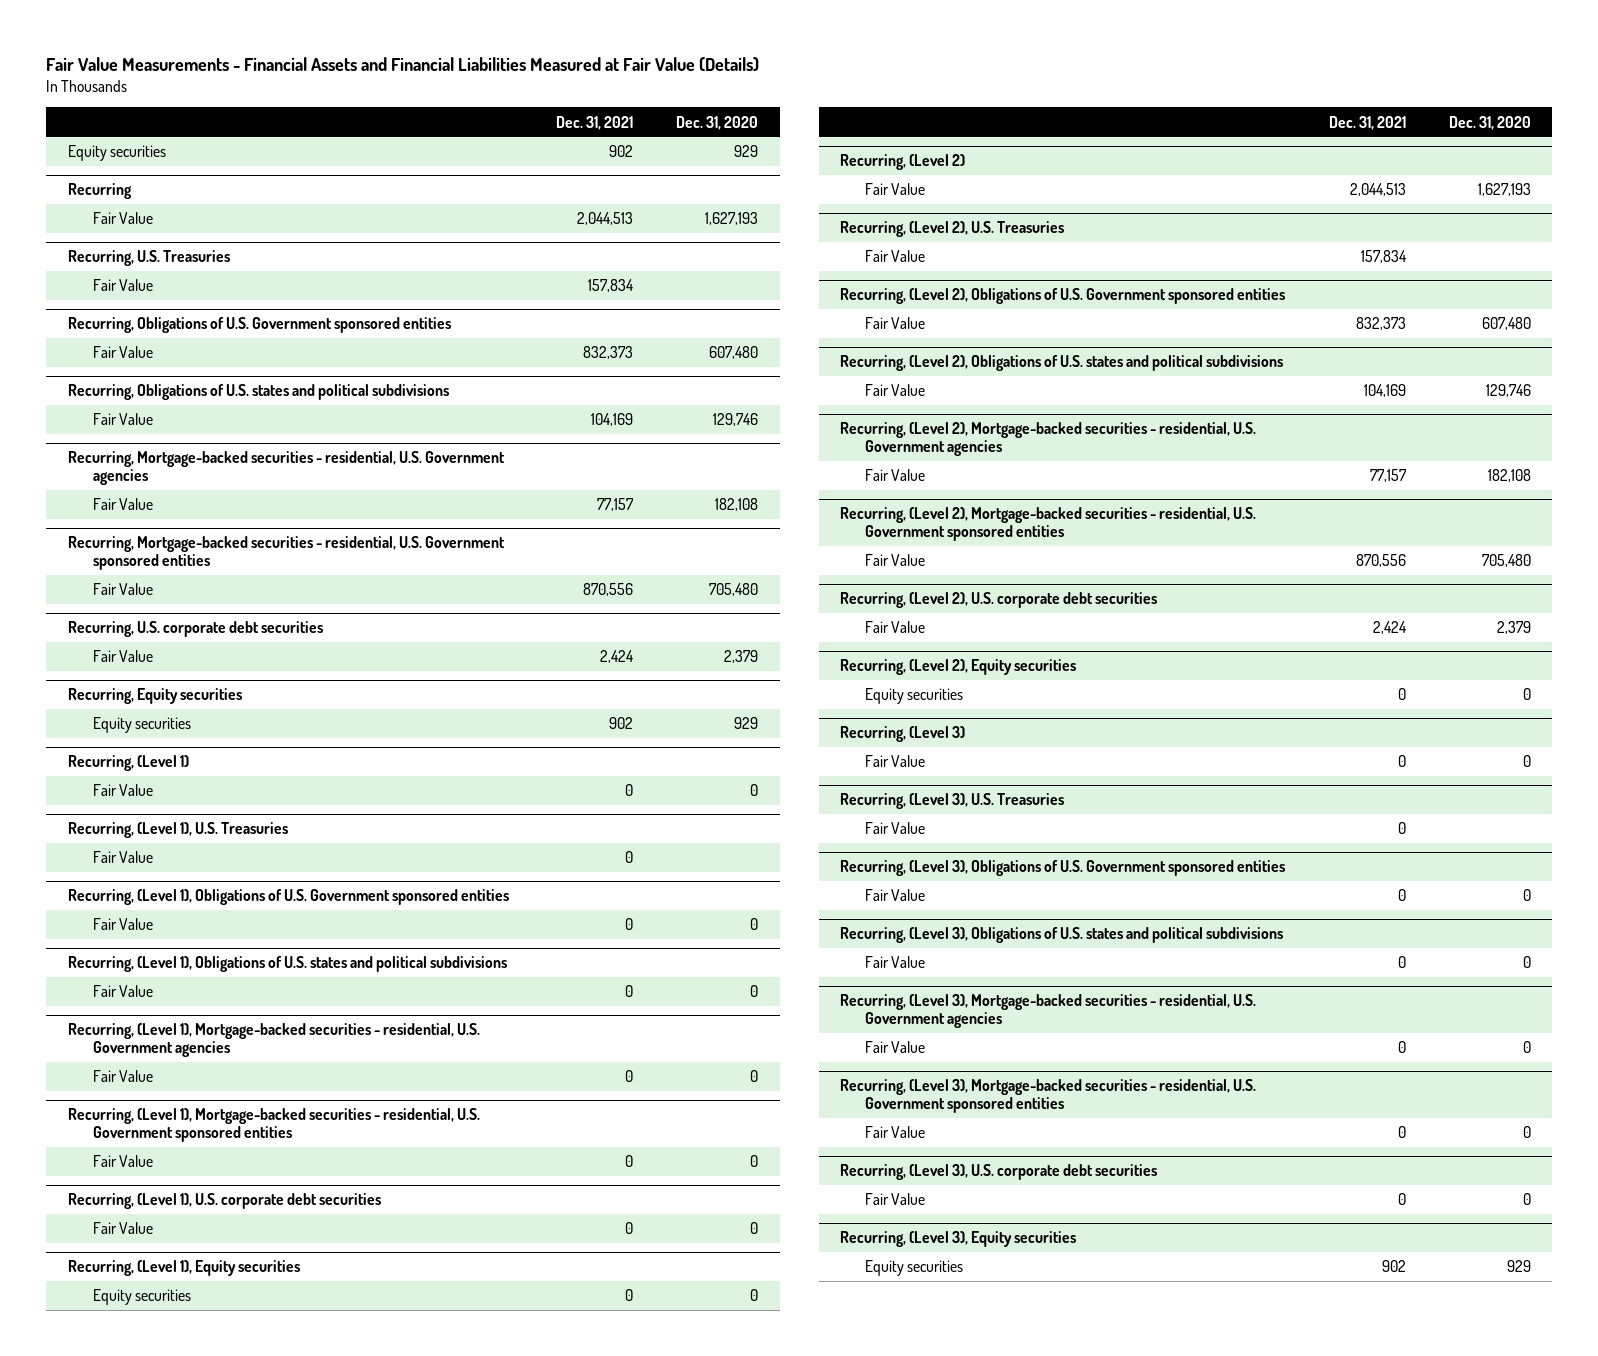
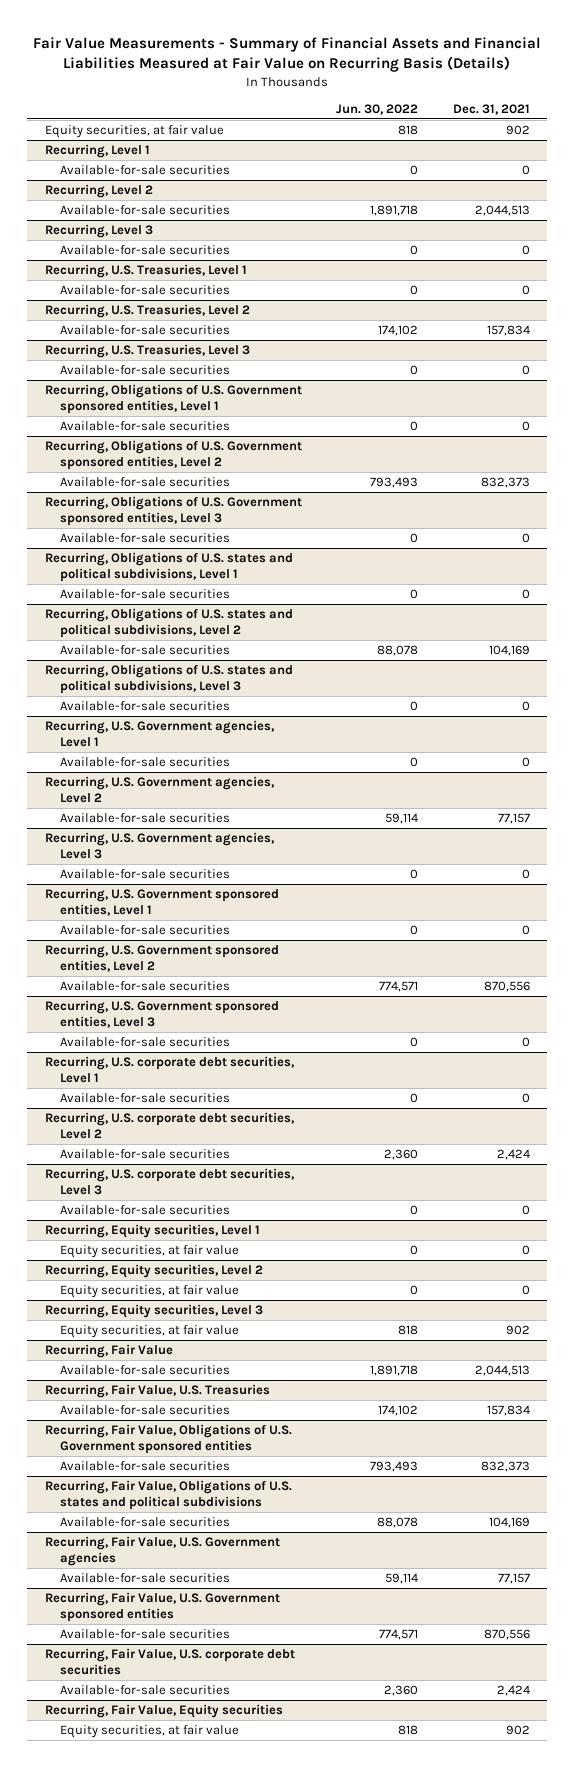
- Fair Value Measurements - Financial Assets and Financial Liabilities Measured at Fair Value (Details)
+ Fair Value Measurements - Summary of Financial Assets and Financial Liabilities Measured at Fair Value on Recurring Basis (Details)
- | Dec. 31, 2021 | Dec. 31, 2020
+ | Jun. 30, 2022 | Dec. 31, 2021
- Equity securities | 902 | 929
- Recurring
- Fair Value | 2,044,513 | 1,627,193
- Recurring, U.S. Treasuries
- Fair Value | 157,834 |
- Recurring, Obligations of U.S. Government sponsored entities
- Fair Value | 832,373 | 607,480
- Recurring, Obligations of U.S. states and political subdivisions
- Fair Value | 104,169 | 129,746
- Recurring, Mortgage-backed securities - residential, U.S. Government agencies
- Fair Value | 77,157 | 182,108
- Recurring, Mortgage-backed securities - residential, U.S. Government sponsored entities
- Fair Value | 870,556 | 705,480
- Recurring, U.S. corporate debt securities
- Fair Value | 2,424 | 2,379
- Recurring, Equity securities
- Equity securities | 902 | 929
- Recurring, (Level 1)
- Fair Value | 0 | 0
- Recurring, (Level 1), U.S. Treasuries
- Fair Value | 0 |
- Recurring, (Level 1), Obligations of U.S. Government sponsored entities
- Fair Value | 0 | 0
- Recurring, (Level 1), Obligations of U.S. states and political subdivisions
- Fair Value | 0 | 0
- Recurring, (Level 1), Mortgage-backed securities - residential, U.S. Government agencies
- Fair Value | 0 | 0
- Recurring, (Level 1), Mortgage-backed securities - residential, U.S. Government sponsored entities
- Fair Value | 0 | 0
- Recurring, (Level 1), U.S. corporate debt securities
- Fair Value | 0 | 0
- Recurring, (Level 1), Equity securities
- Equity securities | 0 | 0
- Recurring, (Level 2)
- Fair Value | 2,044,513 | 1,627,193
- Recurring, (Level 2), U.S. Treasuries
- Fair Value | 157,834 |
- Recurring, (Level 2), Obligations of U.S. Government sponsored entities
- Fair Value | 832,373 | 607,480
- Recurring, (Level 2), Obligations of U.S. states and political subdivisions
- Fair Value | 104,169 | 129,746
- Recurring, (Level 2), Mortgage-backed securities - residential, U.S. Government agencies
- Fair Value | 77,157 | 182,108
- Recurring, (Level 2), Mortgage-backed securities - residential, U.S. Government sponsored entities
- Fair Value | 870,556 | 705,480
- Recurring, (Level 2), U.S. corporate debt securities
- Fair Value | 2,424 | 2,379
- Recurring, (Level 2), Equity securities
- Equity securities | 0 | 0
- Recurring, (Level 3)
- Fair Value | 0 | 0
- Recurring, (Level 3), U.S. Treasuries
- Fair Value | 0 |
- Recurring, (Level 3), Obligations of U.S. Government sponsored entities
- Fair Value | 0 | 0
- Recurring, (Level 3), Obligations of U.S. states and political subdivisions
- Fair Value | 0 | 0
- Recurring, (Level 3), Mortgage-backed securities - residential, U.S. Government agencies
- Fair Value | 0 | 0
- Recurring, (Level 3), Mortgage-backed securities - residential, U.S. Government sponsored entities
- Fair Value | 0 | 0
- Recurring, (Level 3), U.S. corporate debt securities
- Fair Value | 0 | 0
- Recurring, (Level 3), Equity securities
- Equity securities | 902 | 929
+ Equity securities, at fair value | 818 | 902
+ Recurring, Level 1
+ Available-for-sale securities | 0 | 0
+ Recurring, Level 2
+ Available-for-sale securities | 1,891,718 | 2,044,513
+ Recurring, Level 3
+ Available-for-sale securities | 0 | 0
+ Recurring, U.S. Treasuries, Level 1
+ Available-for-sale securities | 0 | 0
+ Recurring, U.S. Treasuries, Level 2
+ Available-for-sale securities | 174,102 | 157,834
+ Recurring, U.S. Treasuries, Level 3
+ Available-for-sale securities | 0 | 0
+ Recurring, Obligations of U.S. Government sponsored entities, Level 1
+ Available-for-sale securities | 0 | 0
+ Recurring, Obligations of U.S. Government sponsored entities, Level 2
+ Available-for-sale securities | 793,493 | 832,373
+ Recurring, Obligations of U.S. Government sponsored entities, Level 3
+ Available-for-sale securities | 0 | 0
+ Recurring, Obligations of U.S. states and political subdivisions, Level 1
+ Available-for-sale securities | 0 | 0
+ Recurring, Obligations of U.S. states and political subdivisions, Level 2
+ Available-for-sale securities | 88,078 | 104,169
+ Recurring, Obligations of U.S. states and political subdivisions, Level 3
+ Available-for-sale securities | 0 | 0
+ Recurring, U.S. Government agencies, Level 1
+ Available-for-sale securities | 0 | 0
+ Recurring, U.S. Government agencies, Level 2
+ Available-for-sale securities | 59,114 | 77,157
+ Recurring, U.S. Government agencies, Level 3
+ Available-for-sale securities | 0 | 0
+ Recurring, U.S. Government sponsored entities, Level 1
+ Available-for-sale securities | 0 | 0
+ Recurring, U.S. Government sponsored entities, Level 2
+ Available-for-sale securities | 774,571 | 870,556
+ Recurring, U.S. Government sponsored entities, Level 3
+ Available-for-sale securities | 0 | 0
+ Recurring, U.S. corporate debt securities, Level 1
+ Available-for-sale securities | 0 | 0
+ Recurring, U.S. corporate debt securities, Level 2
+ Available-for-sale securities | 2,360 | 2,424
+ Recurring, U.S. corporate debt securities, Level 3
+ Available-for-sale securities | 0 | 0
+ Recurring, Equity securities, Level 1
+ Equity securities, at fair value | 0 | 0
+ Recurring, Equity securities, Level 2
+ Equity securities, at fair value | 0 | 0
+ Recurring, Equity securities, Level 3
+ Equity securities, at fair value | 818 | 902
+ Recurring, Fair Value
+ Available-for-sale securities | 1,891,718 | 2,044,513
+ Recurring, Fair Value, U.S. Treasuries
+ Available-for-sale securities | 174,102 | 157,834
+ Recurring, Fair Value, Obligations of U.S. Government sponsored entities
+ Available-for-sale securities | 793,493 | 832,373
+ Recurring, Fair Value, Obligations of U.S. states and political subdivisions
+ Available-for-sale securities | 88,078 | 104,169
+ Recurring, Fair Value, U.S. Government agencies
+ Available-for-sale securities | 59,114 | 77,157
+ Recurring, Fair Value, U.S. Government sponsored entities
+ Available-for-sale securities | 774,571 | 870,556
+ Recurring, Fair Value, U.S. corporate debt securities
+ Available-for-sale securities | 2,360 | 2,424
+ Recurring, Fair Value, Equity securities
+ Equity securities, at fair value | 818 | 902

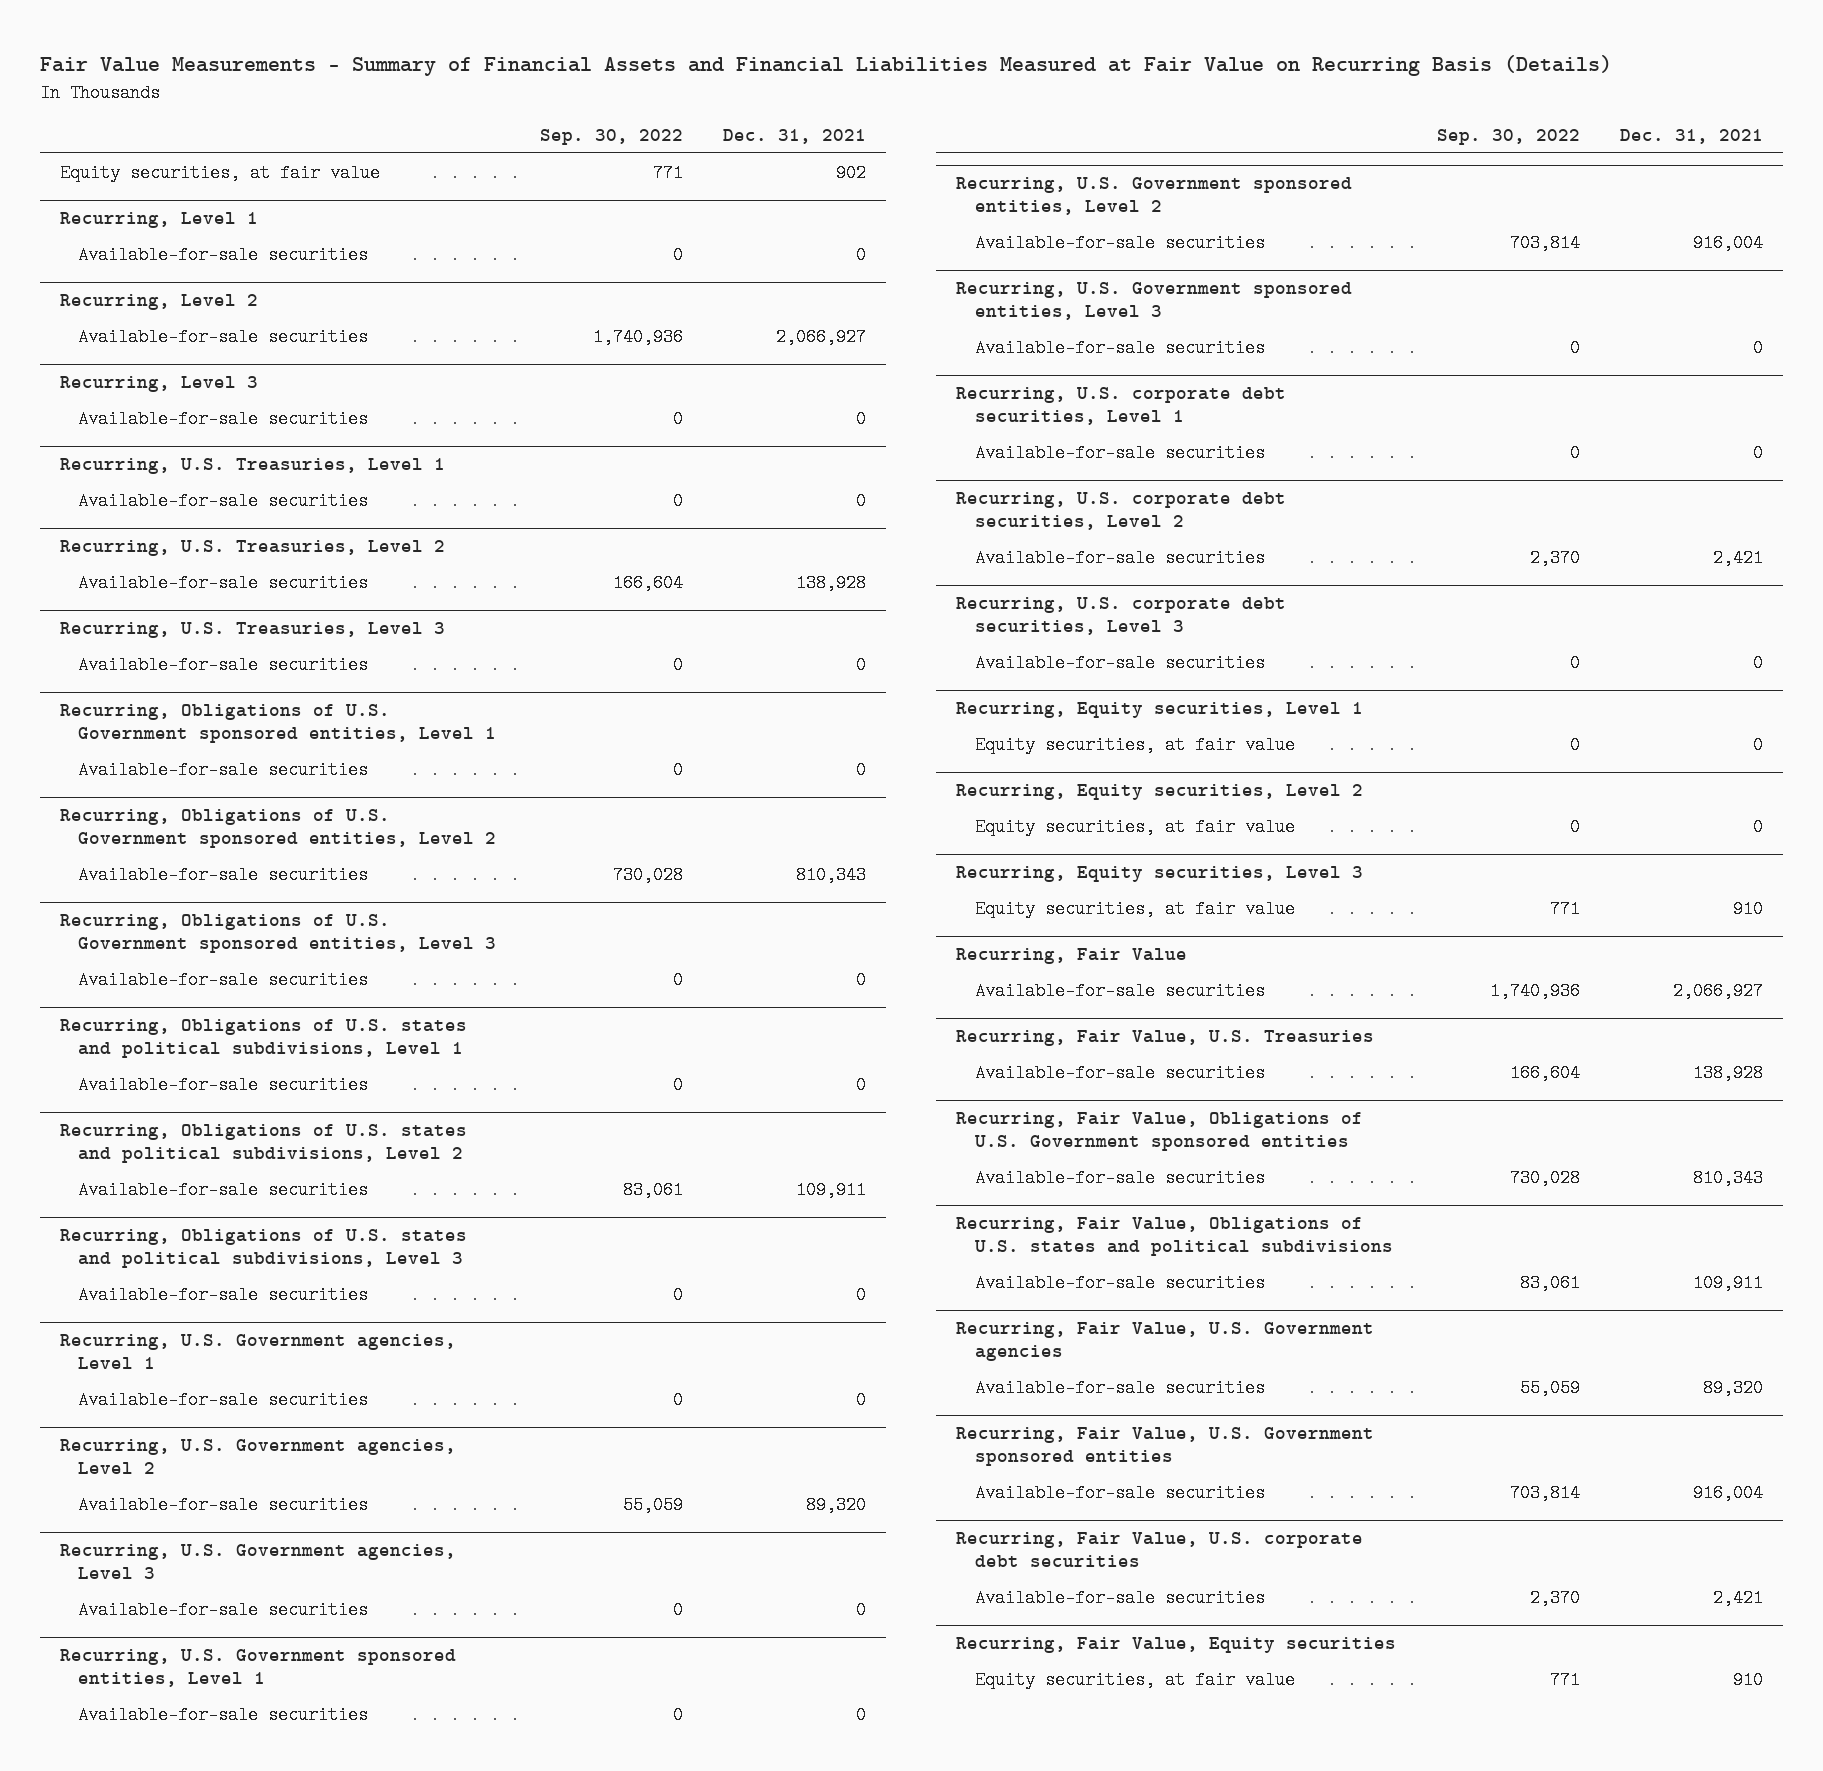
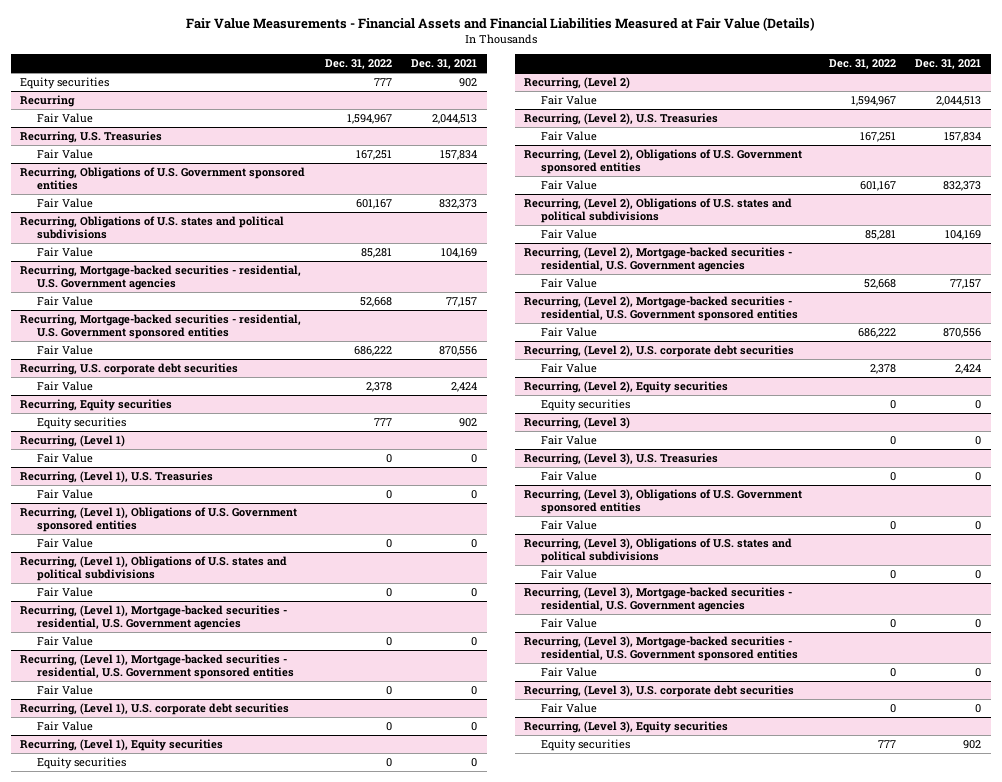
- Fair Value Measurements - Summary of Financial Assets and Financial Liabilities Measured at Fair Value on Recurring Basis (Details)
+ Fair Value Measurements - Financial Assets and Financial Liabilities Measured at Fair Value (Details)
- | Sep. 30, 2022 | Dec. 31, 2021
+ | Dec. 31, 2022 | Dec. 31, 2021
- Equity securities, at fair value | 771 | 902
- Recurring, Level 1
- Available-for-sale securities | 0 | 0
- Recurring, Level 2
- Available-for-sale securities | 1,740,936 | 2,066,927
- Recurring, Level 3
- Available-for-sale securities | 0 | 0
- Recurring, U.S. Treasuries, Level 1
- Available-for-sale securities | 0 | 0
- Recurring, U.S. Treasuries, Level 2
- Available-for-sale securities | 166,604 | 138,928
- Recurring, U.S. Treasuries, Level 3
- Available-for-sale securities | 0 | 0
- Recurring, Obligations of U.S. Government sponsored entities, Level 1
- Available-for-sale securities | 0 | 0
- Recurring, Obligations of U.S. Government sponsored entities, Level 2
- Available-for-sale securities | 730,028 | 810,343
- Recurring, Obligations of U.S. Government sponsored entities, Level 3
- Available-for-sale securities | 0 | 0
- Recurring, Obligations of U.S. states and political subdivisions, Level 1
- Available-for-sale securities | 0 | 0
- Recurring, Obligations of U.S. states and political subdivisions, Level 2
- Available-for-sale securities | 83,061 | 109,911
- Recurring, Obligations of U.S. states and political subdivisions, Level 3
- Available-for-sale securities | 0 | 0
- Recurring, U.S. Government agencies, Level 1
- Available-for-sale securities | 0 | 0
- Recurring, U.S. Government agencies, Level 2
- Available-for-sale securities | 55,059 | 89,320
- Recurring, U.S. Government agencies, Level 3
- Available-for-sale securities | 0 | 0
- Recurring, U.S. Government sponsored entities, Level 1
- Available-for-sale securities | 0 | 0
- Recurring, U.S. Government sponsored entities, Level 2
- Available-for-sale securities | 703,814 | 916,004
- Recurring, U.S. Government sponsored entities, Level 3
- Available-for-sale securities | 0 | 0
- Recurring, U.S. corporate debt securities, Level 1
- Available-for-sale securities | 0 | 0
- Recurring, U.S. corporate debt securities, Level 2
- Available-for-sale securities | 2,370 | 2,421
- Recurring, U.S. corporate debt securities, Level 3
- Available-for-sale securities | 0 | 0
- Recurring, Equity securities, Level 1
- Equity securities, at fair value | 0 | 0
- Recurring, Equity securities, Level 2
- Equity securities, at fair value | 0 | 0
- Recurring, Equity securities, Level 3
- Equity securities, at fair value | 771 | 910
- Recurring, Fair Value
- Available-for-sale securities | 1,740,936 | 2,066,927
- Recurring, Fair Value, U.S. Treasuries
- Available-for-sale securities | 166,604 | 138,928
- Recurring, Fair Value, Obligations of U.S. Government sponsored entities
- Available-for-sale securities | 730,028 | 810,343
- Recurring, Fair Value, Obligations of U.S. states and political subdivisions
- Available-for-sale securities | 83,061 | 109,911
- Recurring, Fair Value, U.S. Government agencies
- Available-for-sale securities | 55,059 | 89,320
- Recurring, Fair Value, U.S. Government sponsored entities
- Available-for-sale securities | 703,814 | 916,004
- Recurring, Fair Value, U.S. corporate debt securities
- Available-for-sale securities | 2,370 | 2,421
- Recurring, Fair Value, Equity securities
- Equity securities, at fair value | 771 | 910
+ Equity securities | 777 | 902
+ Recurring
+ Fair Value | 1,594,967 | 2,044,513
+ Recurring, U.S. Treasuries
+ Fair Value | 167,251 | 157,834
+ Recurring, Obligations of U.S. Government sponsored entities
+ Fair Value | 601,167 | 832,373
+ Recurring, Obligations of U.S. states and political subdivisions
+ Fair Value | 85,281 | 104,169
+ Recurring, Mortgage-backed securities - residential, U.S. Government agencies
+ Fair Value | 52,668 | 77,157
+ Recurring, Mortgage-backed securities - residential, U.S. Government sponsored entities
+ Fair Value | 686,222 | 870,556
+ Recurring, U.S. corporate debt securities
+ Fair Value | 2,378 | 2,424
+ Recurring, Equity securities
+ Equity securities | 777 | 902
+ Recurring, (Level 1)
+ Fair Value | 0 | 0
+ Recurring, (Level 1), U.S. Treasuries
+ Fair Value | 0 | 0
+ Recurring, (Level 1), Obligations of U.S. Government sponsored entities
+ Fair Value | 0 | 0
+ Recurring, (Level 1), Obligations of U.S. states and political subdivisions
+ Fair Value | 0 | 0
+ Recurring, (Level 1), Mortgage-backed securities - residential, U.S. Government agencies
+ Fair Value | 0 | 0
+ Recurring, (Level 1), Mortgage-backed securities - residential, U.S. Government sponsored entities
+ Fair Value | 0 | 0
+ Recurring, (Level 1), U.S. corporate debt securities
+ Fair Value | 0 | 0
+ Recurring, (Level 1), Equity securities
+ Equity securities | 0 | 0
+ Recurring, (Level 2)
+ Fair Value | 1,594,967 | 2,044,513
+ Recurring, (Level 2), U.S. Treasuries
+ Fair Value | 167,251 | 157,834
+ Recurring, (Level 2), Obligations of U.S. Government sponsored entities
+ Fair Value | 601,167 | 832,373
+ Recurring, (Level 2), Obligations of U.S. states and political subdivisions
+ Fair Value | 85,281 | 104,169
+ Recurring, (Level 2), Mortgage-backed securities - residential, U.S. Government agencies
+ Fair Value | 52,668 | 77,157
+ Recurring, (Level 2), Mortgage-backed securities - residential, U.S. Government sponsored entities
+ Fair Value | 686,222 | 870,556
+ Recurring, (Level 2), U.S. corporate debt securities
+ Fair Value | 2,378 | 2,424
+ Recurring, (Level 2), Equity securities
+ Equity securities | 0 | 0
+ Recurring, (Level 3)
+ Fair Value | 0 | 0
+ Recurring, (Level 3), U.S. Treasuries
+ Fair Value | 0 | 0
+ Recurring, (Level 3), Obligations of U.S. Government sponsored entities
+ Fair Value | 0 | 0
+ Recurring, (Level 3), Obligations of U.S. states and political subdivisions
+ Fair Value | 0 | 0
+ Recurring, (Level 3), Mortgage-backed securities - residential, U.S. Government agencies
+ Fair Value | 0 | 0
+ Recurring, (Level 3), Mortgage-backed securities - residential, U.S. Government sponsored entities
+ Fair Value | 0 | 0
+ Recurring, (Level 3), U.S. corporate debt securities
+ Fair Value | 0 | 0
+ Recurring, (Level 3), Equity securities
+ Equity securities | 777 | 902

